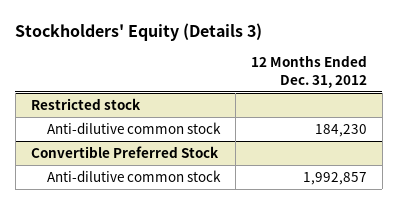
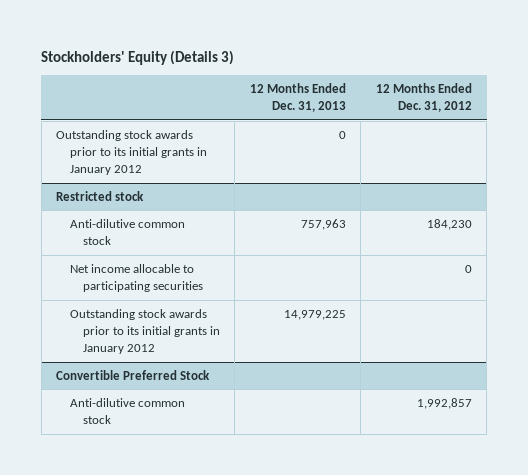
- | 12 Months Ended Dec. 31, 2012
+ | 12 Months Ended Dec. 31, 2013 | 12 Months Ended Dec. 31, 2012
+ Outstanding stock awards prior to its initial grants in January 2012 | 0 |
@ Restricted stock
+ Net income allocable to participating securities | | 0
+ Outstanding stock awards prior to its initial grants in January 2012 | 14,979,225 |

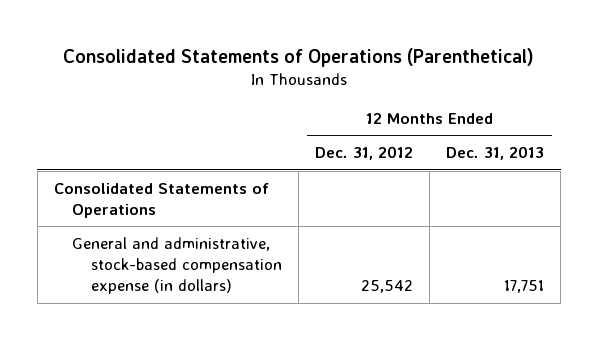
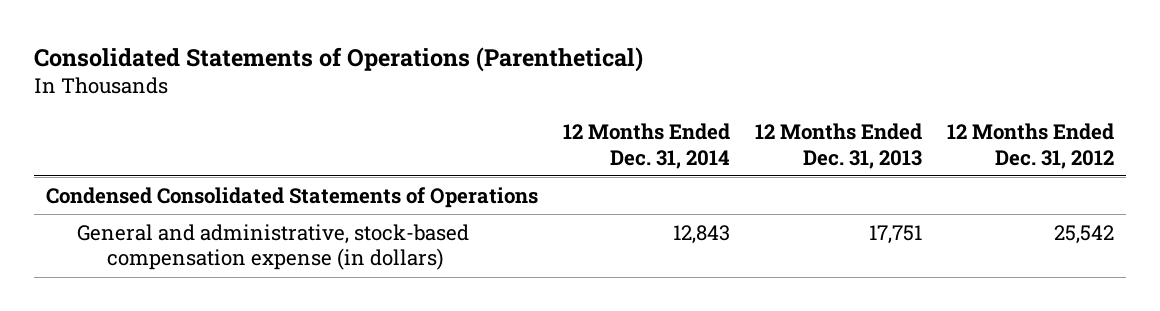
- | 12 Months Ended Dec. 31, 2012 | 12 Months Ended Dec. 31, 2013
+ | 12 Months Ended Dec. 31, 2014 | 12 Months Ended Dec. 31, 2013 | 12 Months Ended Dec. 31, 2012
- Consolidated Statements of Operations
+ Condensed Consolidated Statements of Operations

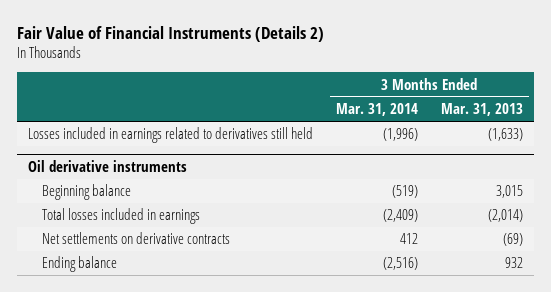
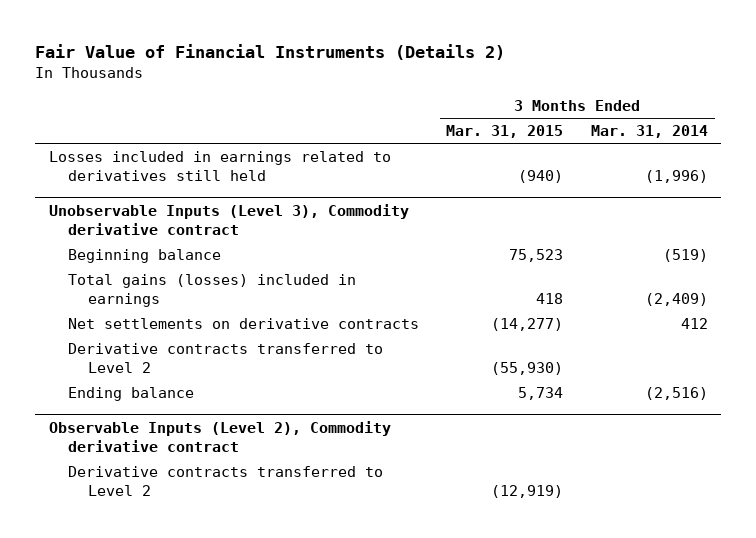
- | 3 Months Ended Mar. 31, 2014 | 3 Months Ended Mar. 31, 2013
+ | 3 Months Ended Mar. 31, 2015 | 3 Months Ended Mar. 31, 2014
- Oil derivative instruments
+ Unobservable Inputs (Level 3), Commodity derivative contract
- Total losses included in earnings | (2,409) | (2,014)
+ Total gains (losses) included in earnings | 418 | (2,409)
+ Derivative contracts transferred to Level 2 | (55,930) |
+ Observable Inputs (Level 2), Commodity derivative contract
+ Derivative contracts transferred to Level 2 | (12,919) |

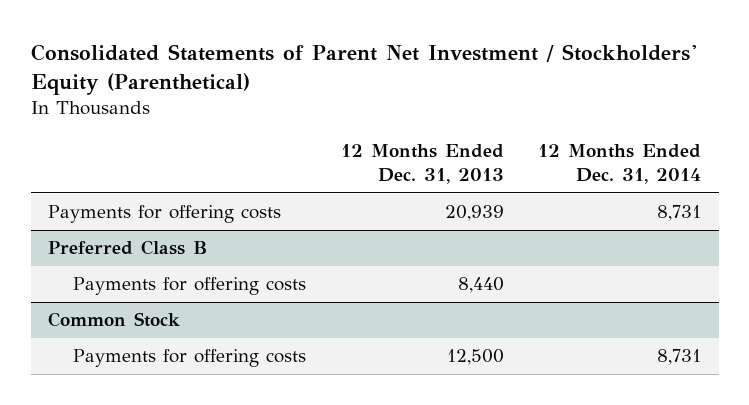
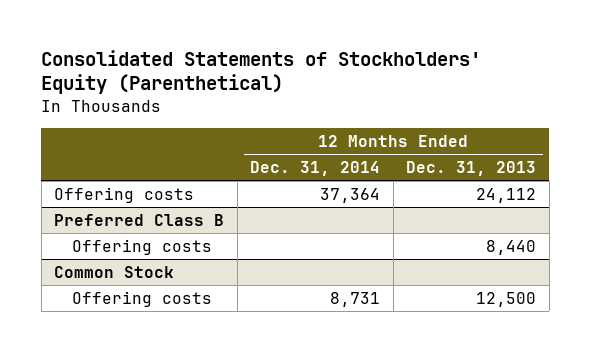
- Consolidated Statements of Parent Net Investment / Stockholders' Equity (Parenthetical)
+ Consolidated Statements of Stockholders' Equity (Parenthetical)
- | 12 Months Ended Dec. 31, 2013 | 12 Months Ended Dec. 31, 2014
+ | 12 Months Ended Dec. 31, 2014 | 12 Months Ended Dec. 31, 2013
- Payments for offering costs | 20,939 | 8,731
+ Offering costs | 37,364 | 24,112
@ Preferred Class B
- Payments for offering costs | 8,440 |
+ Offering costs | | 8,440
@ Common Stock
- Payments for offering costs | 12,500 | 8,731
+ Offering costs | 8,731 | 12,500

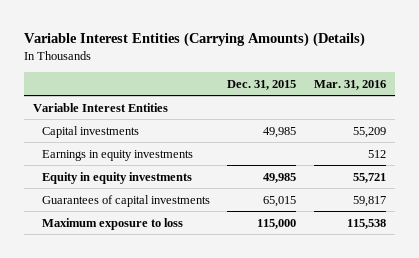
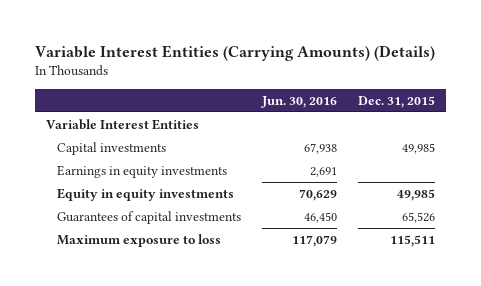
- | Dec. 31, 2015 | Mar. 31, 2016
+ | Jun. 30, 2016 | Dec. 31, 2015
- Guarantees of capital investments | 65,015 | 59,817
- Maximum exposure to loss | 115,000 | 115,538
+ Guarantees of capital investments | 46,450 | 65,526
+ Maximum exposure to loss | 117,079 | 115,511

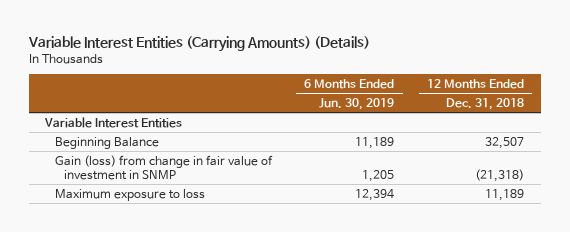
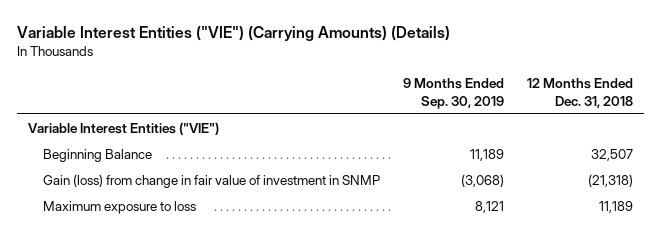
- Variable Interest Entities (Carrying Amounts) (Details)
+ Variable Interest Entities ("VIE") (Carrying Amounts) (Details)
- | 6 Months Ended Jun. 30, 2019 | 12 Months Ended Dec. 31, 2018
+ | 9 Months Ended Sep. 30, 2019 | 12 Months Ended Dec. 31, 2018
- Variable Interest Entities
+ Variable Interest Entities ("VIE")

